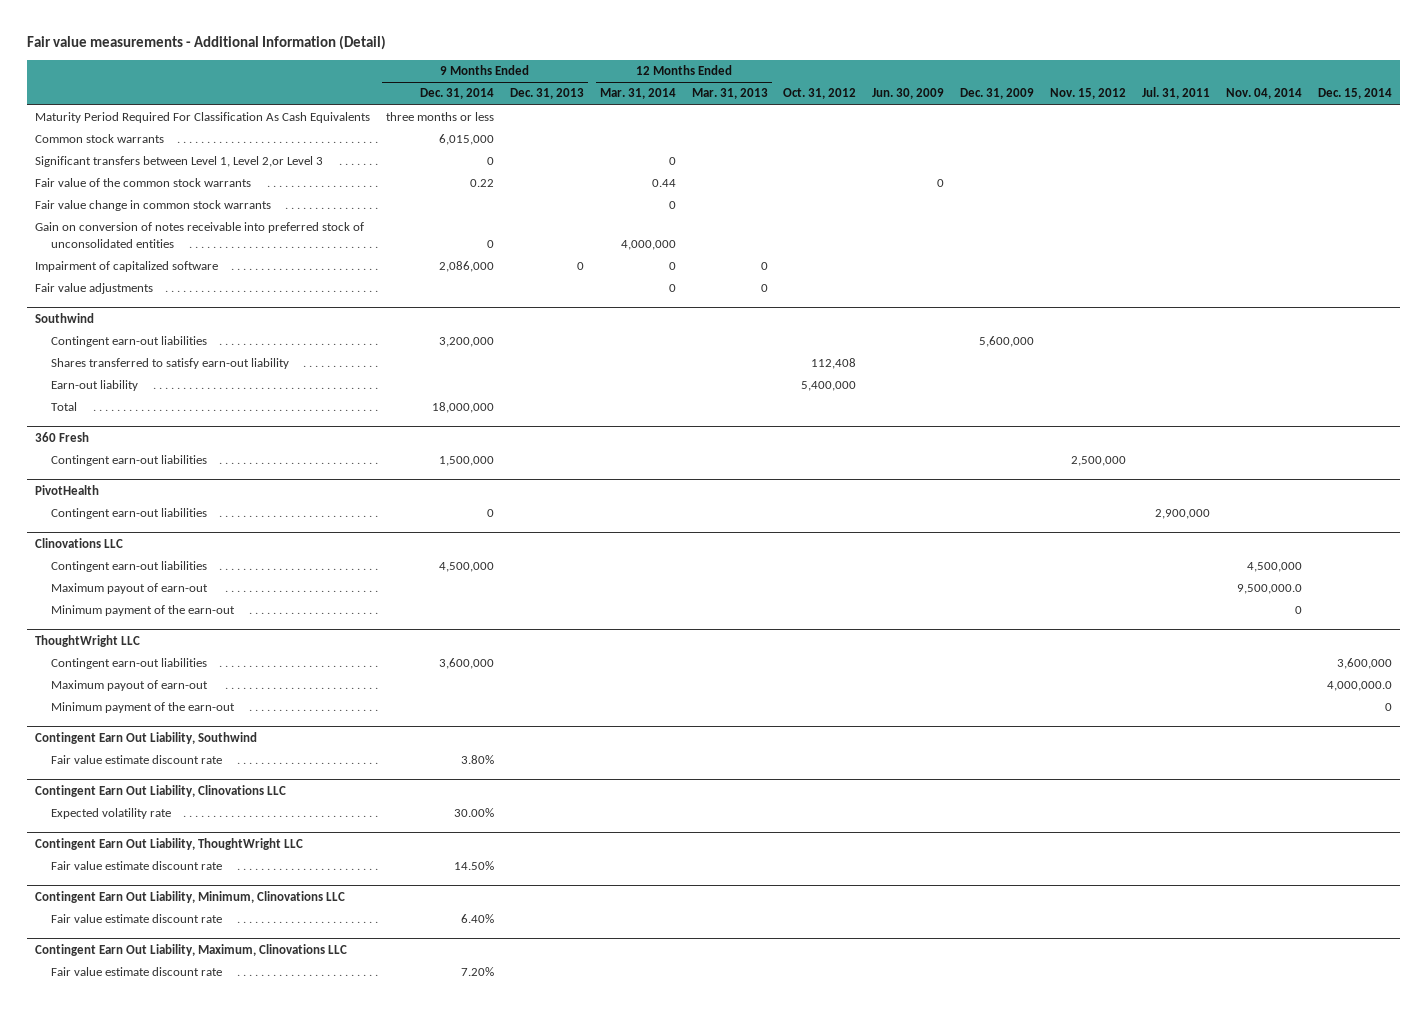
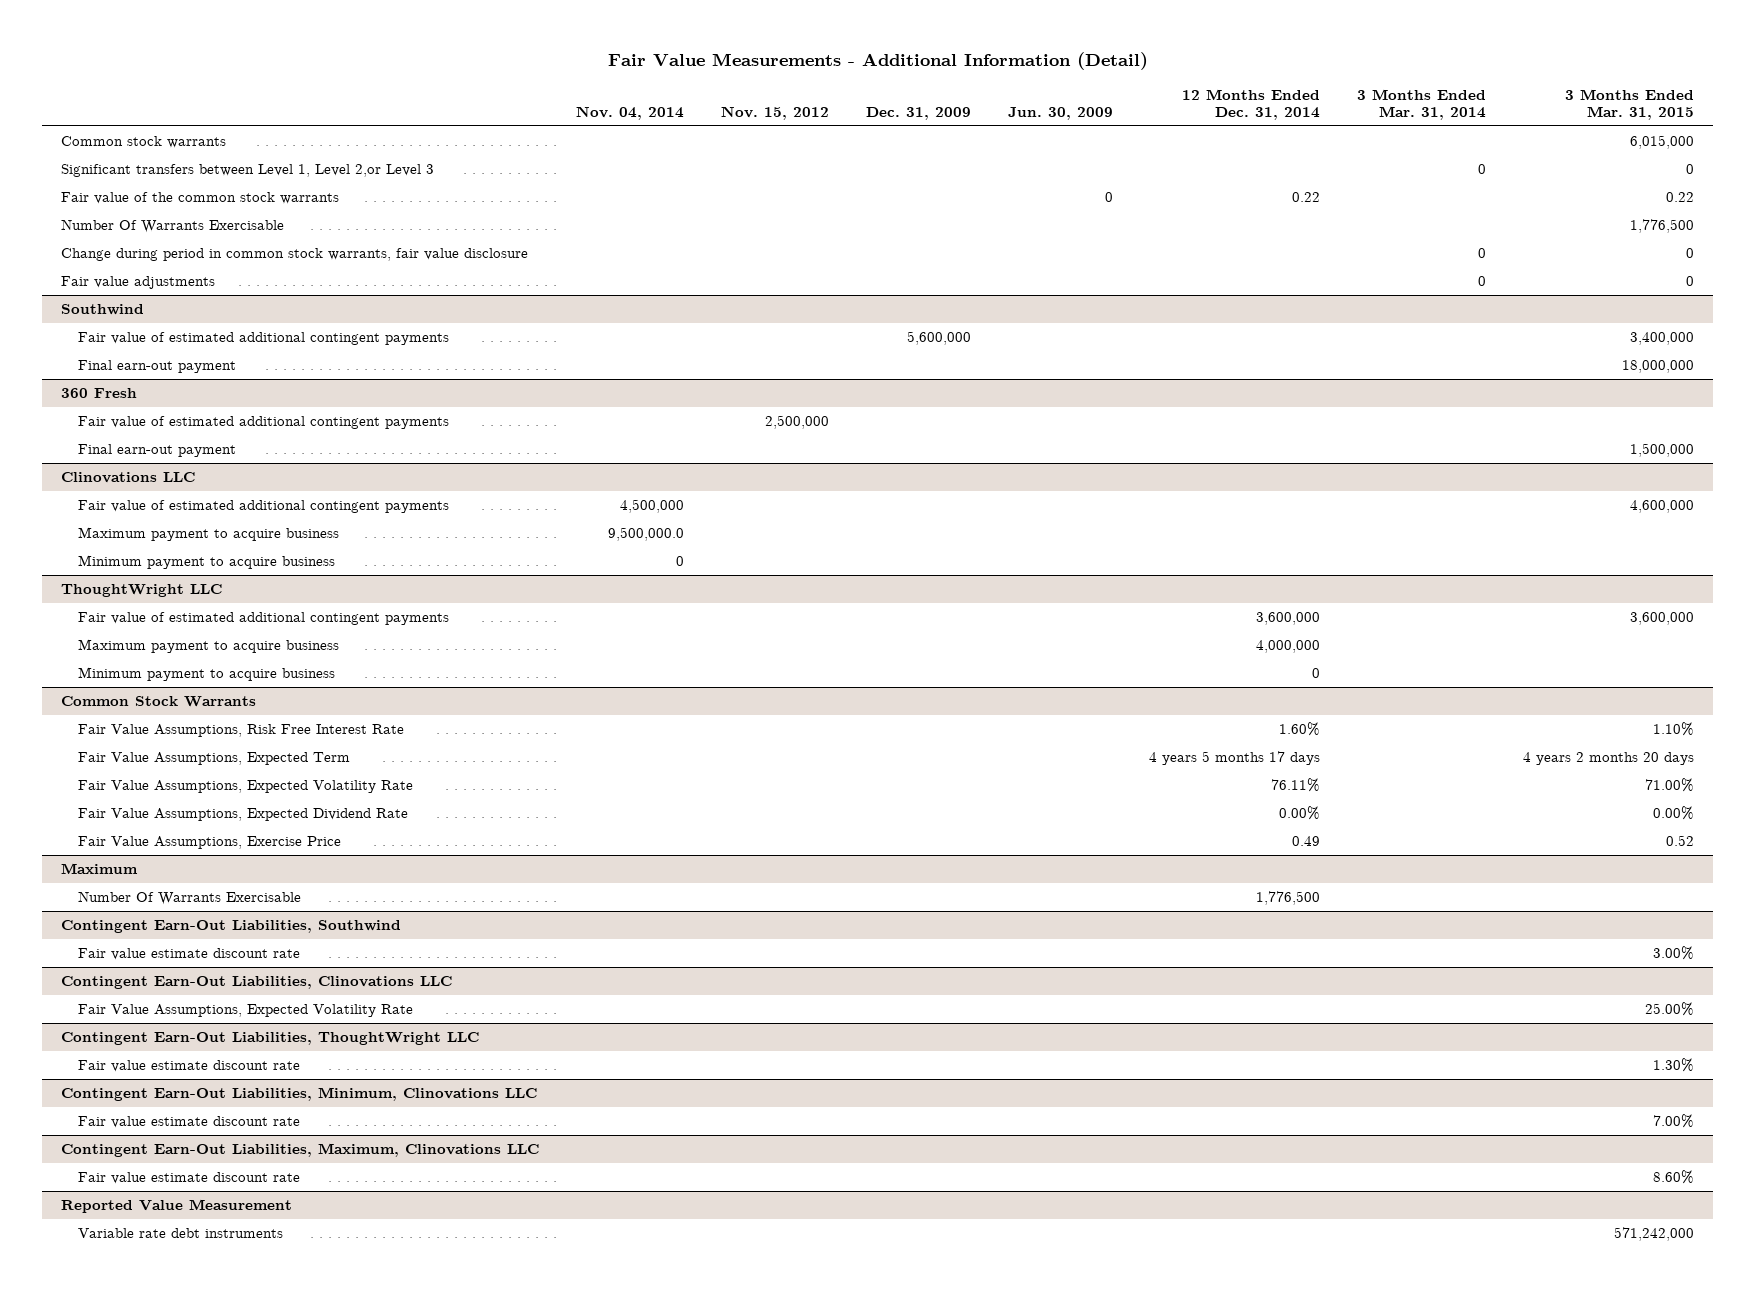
- Fair value measurements - Additional Information (Detail)
+ Fair Value Measurements - Additional Information (Detail)
- | 9 Months Ended Dec. 31, 2014 | 9 Months Ended Dec. 31, 2013 | 12 Months Ended Mar. 31, 2014 | 12 Months Ended Mar. 31, 2013 | Oct. 31, 2012 | Jun. 30, 2009 | Dec. 31, 2009 | Nov. 15, 2012 | Jul. 31, 2011 | Nov. 04, 2014 | Dec. 15, 2014
+ | Nov. 04, 2014 | Nov. 15, 2012 | Dec. 31, 2009 | Jun. 30, 2009 | 12 Months Ended Dec. 31, 2014 | 3 Months Ended Mar. 31, 2014 | 3 Months Ended Mar. 31, 2015
- Maturity Period Required For Classification As Cash Equivalents | three months or less | | | | | | | | | |
- Fair value change in common stock warrants | | | 0 | | | | | | | |
- Gain on conversion of notes receivable into preferred stock of unconsolidated entities | 0 | | 4,000,000 | | | | | | | |
- Impairment of capitalized software | 2,086,000 | 0 | 0 | 0 | | | | | | |
+ Number Of Warrants Exercisable | | | | | | | 1,776,500
+ Change during period in common stock warrants, fair value disclosure | | | | | | 0 | 0
@ Southwind
- Contingent earn-out liabilities | 3,200,000 | | | | | | 5,600,000 | | | |
- Shares transferred to satisfy earn-out liability | | | | | 112,408 | | | | | |
- Earn-out liability | | | | | 5,400,000 | | | | | |
- Total | 18,000,000 | | | | | | | | | |
+ Fair value of estimated additional contingent payments | | | 5,600,000 | | | | 3,400,000
+ Final earn-out payment | | | | | | | 18,000,000
@ 360 Fresh
- Contingent earn-out liabilities | 1,500,000 | | | | | | | 2,500,000 | | |
- PivotHealth
- Contingent earn-out liabilities | 0 | | | | | | | | 2,900,000 | |
@ 360 Fresh
+ Fair value of estimated additional contingent payments | | 2,500,000 | | | | |
+ Final earn-out payment | | | | | | | 1,500,000
@ Clinovations LLC
- Contingent earn-out liabilities | 4,500,000 | | | | | | | | | 4,500,000 |
- Maximum payout of earn-out | | | | | | | | | | 9,500,000.0 |
- Minimum payment of the earn-out | | | | | | | | | | 0 |
+ Fair value of estimated additional contingent payments | 4,500,000 | | | | | | 4,600,000
+ Maximum payment to acquire business | 9,500,000.0 | | | | | |
+ Minimum payment to acquire business | 0 | | | | | |
@ ThoughtWright LLC
- Contingent earn-out liabilities | 3,600,000 | | | | | | | | | | 3,600,000
- Maximum payout of earn-out | | | | | | | | | | | 4,000,000.0
- Minimum payment of the earn-out | | | | | | | | | | | 0
- Contingent Earn Out Liability, Southwind
@ ThoughtWright LLC
+ Fair value of estimated additional contingent payments | | | | | 3,600,000 | | 3,600,000
+ Maximum payment to acquire business | | | | | 4,000,000 | |
+ Minimum payment to acquire business | | | | | 0 | |
+ Common Stock Warrants
+ Fair Value Assumptions, Risk Free Interest Rate | | | | | 1.60% | | 1.10%
+ Fair Value Assumptions, Expected Term | | | | | 4 years 5 months 17 days | | 4 years 2 months 20 days
+ Fair Value Assumptions, Expected Volatility Rate | | | | | 76.11% | | 71.00%
+ Fair Value Assumptions, Expected Dividend Rate | | | | | 0.00% | | 0.00%
+ Fair Value Assumptions, Exercise Price | | | | | 0.49 | | 0.52
+ Maximum
+ Number Of Warrants Exercisable | | | | | 1,776,500 | |
+ Contingent Earn-Out Liabilities, Southwind
- Contingent Earn Out Liability, Clinovations LLC
- Expected volatility rate | 30.00% | | | | | | | | | |
- Contingent Earn Out Liability, ThoughtWright LLC
+ Contingent Earn-Out Liabilities, Clinovations LLC
+ Fair Value Assumptions, Expected Volatility Rate | | | | | | | 25.00%
+ Contingent Earn-Out Liabilities, ThoughtWright LLC
- Contingent Earn Out Liability, Minimum, Clinovations LLC
+ Contingent Earn-Out Liabilities, Minimum, Clinovations LLC
- Contingent Earn Out Liability, Maximum, Clinovations LLC
+ Contingent Earn-Out Liabilities, Maximum, Clinovations LLC
+ Reported Value Measurement
+ Variable rate debt instruments | | | | | | | 571,242,000

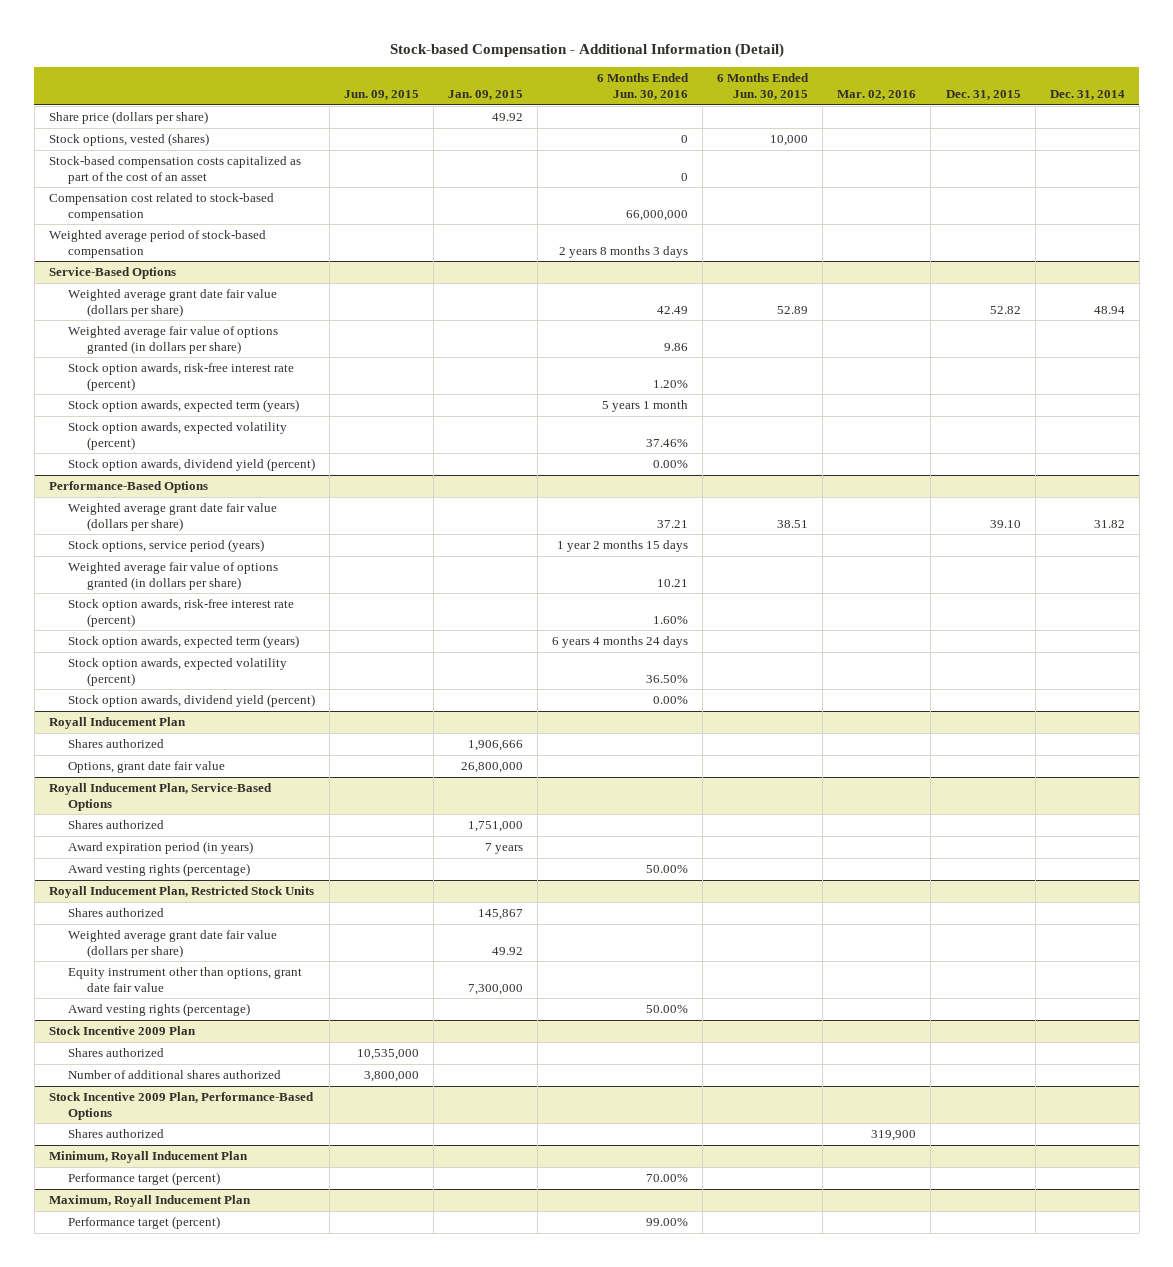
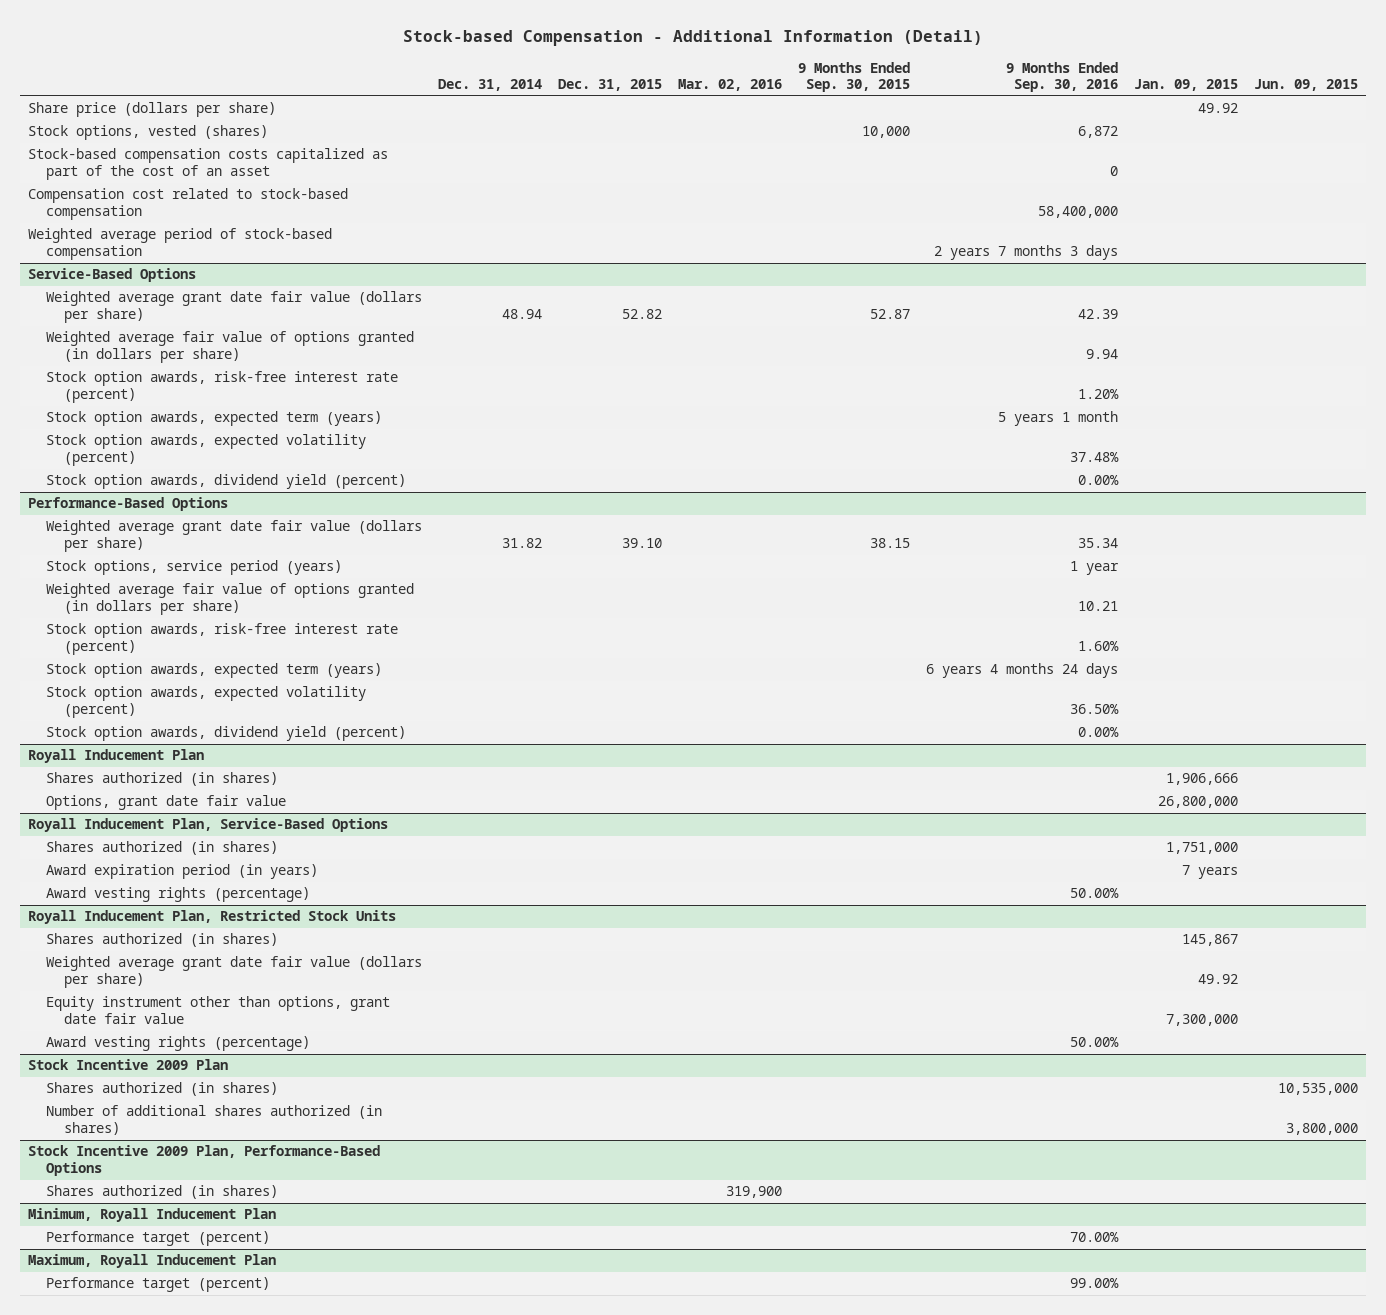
- | Jun. 09, 2015 | Jan. 09, 2015 | 6 Months Ended Jun. 30, 2016 | 6 Months Ended Jun. 30, 2015 | Mar. 02, 2016 | Dec. 31, 2015 | Dec. 31, 2014
+ | Dec. 31, 2014 | Dec. 31, 2015 | Mar. 02, 2016 | 9 Months Ended Sep. 30, 2015 | 9 Months Ended Sep. 30, 2016 | Jan. 09, 2015 | Jun. 09, 2015
@ Royall Inducement Plan
- Shares authorized | | 1,906,666 | | | | |
+ Shares authorized (in shares) | | | | | | 1,906,666 |
@ Royall Inducement Plan, Service-Based Options
- Shares authorized | | 1,751,000 | | | | |
+ Shares authorized (in shares) | | | | | | 1,751,000 |
@ Royall Inducement Plan, Restricted Stock Units
- Shares authorized | | 145,867 | | | | |
+ Shares authorized (in shares) | | | | | | 145,867 |
@ Stock Incentive 2009 Plan
- Shares authorized | 10,535,000 | | | | | |
- Number of additional shares authorized | 3,800,000 | | | | | |
+ Shares authorized (in shares) | | | | | | | 10,535,000
+ Number of additional shares authorized (in shares) | | | | | | | 3,800,000
@ Stock Incentive 2009 Plan, Performance-Based Options
- Shares authorized | | | | | 319,900 | |
+ Shares authorized (in shares) | | | 319,900 | | | |

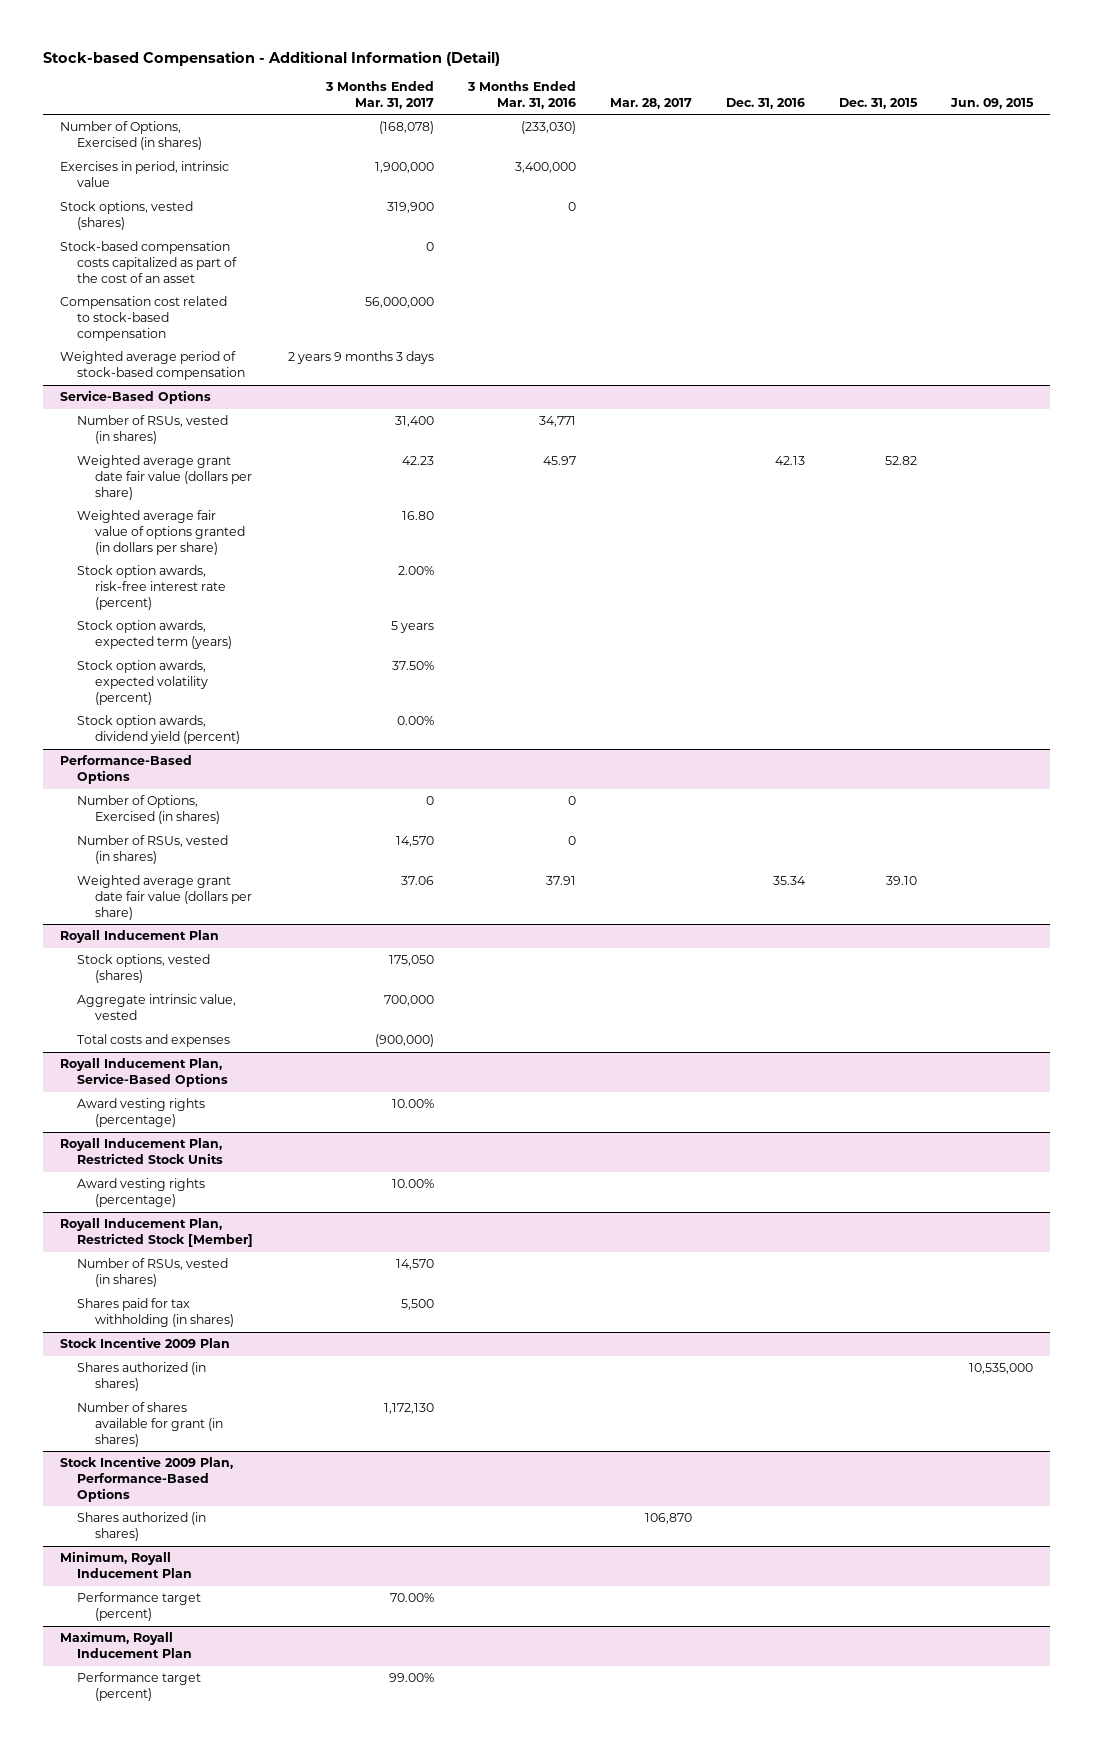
- | Dec. 31, 2014 | Dec. 31, 2015 | Mar. 02, 2016 | 9 Months Ended Sep. 30, 2015 | 9 Months Ended Sep. 30, 2016 | Jan. 09, 2015 | Jun. 09, 2015
+ | 3 Months Ended Mar. 31, 2017 | 3 Months Ended Mar. 31, 2016 | Mar. 28, 2017 | Dec. 31, 2016 | Dec. 31, 2015 | Jun. 09, 2015
- Share price (dollars per share) | | | | | | 49.92 |
+ Number of Options, Exercised (in shares) | (168,078) | (233,030) | | | |
+ Exercises in period, intrinsic value | 1,900,000 | 3,400,000 | | | |
@ Service-Based Options
+ Number of RSUs, vested (in shares) | 31,400 | 34,771 | | | |
@ Performance-Based Options
+ Number of Options, Exercised (in shares) | 0 | 0 | | | |
+ Number of RSUs, vested (in shares) | 14,570 | 0 | | | |
- Stock options, service period (years) | | | | | 1 year | |
- Weighted average fair value of options granted (in dollars per share) | | | | | 10.21 | |
- Stock option awards, risk-free interest rate (percent) | | | | | 1.60% | |
- Stock option awards, expected term (years) | | | | | 6 years 4 months 24 days | |
- Stock option awards, expected volatility (percent) | | | | | 36.50% | |
- Stock option awards, dividend yield (percent) | | | | | 0.00% | |
@ Royall Inducement Plan
- Shares authorized (in shares) | | | | | | 1,906,666 |
- Options, grant date fair value | | | | | | 26,800,000 |
+ Stock options, vested (shares) | 175,050 | | | | |
+ Aggregate intrinsic value, vested | 700,000 | | | | |
+ Total costs and expenses | (900,000) | | | | |
@ Royall Inducement Plan, Service-Based Options
- Shares authorized (in shares) | | | | | | 1,751,000 |
- Award expiration period (in years) | | | | | | 7 years |
@ Royall Inducement Plan, Restricted Stock Units
- Shares authorized (in shares) | | | | | | 145,867 |
- Weighted average grant date fair value (dollars per share) | | | | | | 49.92 |
- Equity instrument other than options, grant date fair value | | | | | | 7,300,000 |
+ Royall Inducement Plan, Restricted Stock [Member]
+ Number of RSUs, vested (in shares) | 14,570 | | | | |
+ Shares paid for tax withholding (in shares) | 5,500 | | | | |
@ Stock Incentive 2009 Plan
- Number of additional shares authorized (in shares) | | | | | | | 3,800,000
+ Number of shares available for grant (in shares) | 1,172,130 | | | | |

